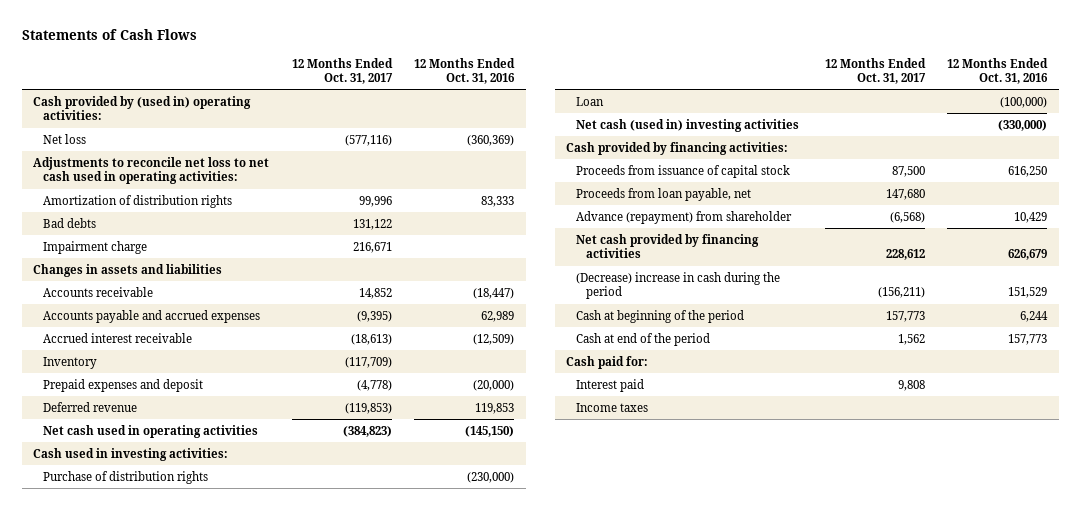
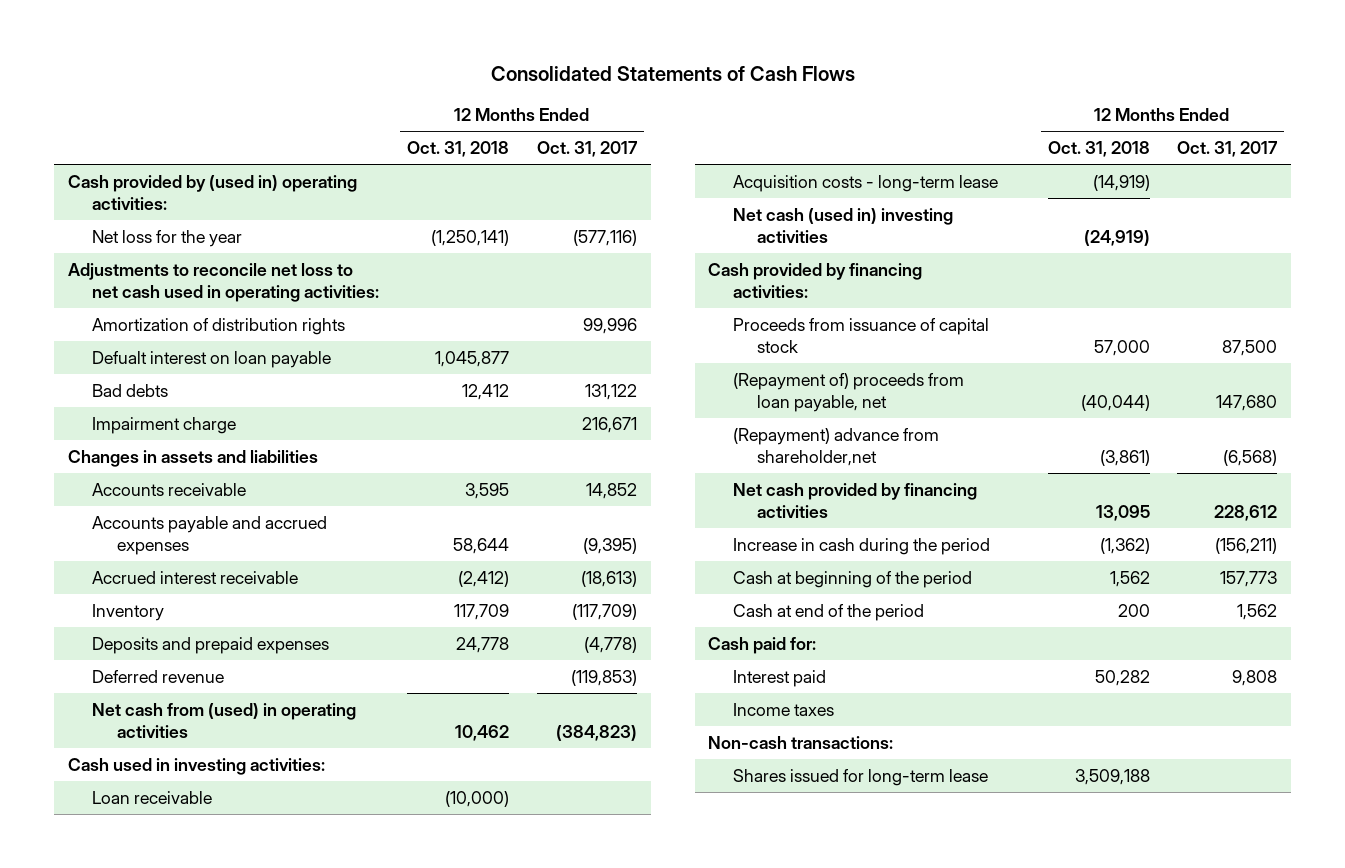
- Statements of Cash Flows
+ Consolidated Statements of Cash Flows
- | 12 Months Ended Oct. 31, 2017 | 12 Months Ended Oct. 31, 2016
+ | 12 Months Ended Oct. 31, 2018 | 12 Months Ended Oct. 31, 2017
- Net loss | (577,116) | (360,369)
+ Net loss for the year | (1,250,141) | (577,116)
+ Defualt interest on loan payable | 1,045,877 |
- Prepaid expenses and deposit | (4,778) | (20,000)
+ Deposits and prepaid expenses | 24,778 | (4,778)
- Net cash used in operating activities | (384,823) | (145,150)
+ Net cash from (used) in operating activities | 10,462 | (384,823)
- Purchase of distribution rights | | (230,000)
- Loan | | (100,000)
+ Loan receivable | (10,000) |
+ Acquisition costs - long-term lease | (14,919) |
- Proceeds from loan payable, net | 147,680 |
- Advance (repayment) from shareholder | (6,568) | 10,429
+ (Repayment of) proceeds from loan payable, net | (40,044) | 147,680
+ (Repayment) advance from shareholder,net | (3,861) | (6,568)
- (Decrease) increase in cash during the period | (156,211) | 151,529
+ Increase in cash during the period | (1,362) | (156,211)
+ Non-cash transactions:
+ Shares issued for long-term lease | 3,509,188 |

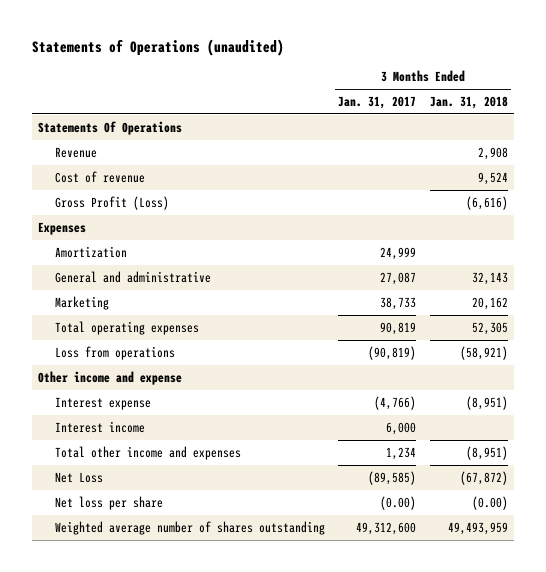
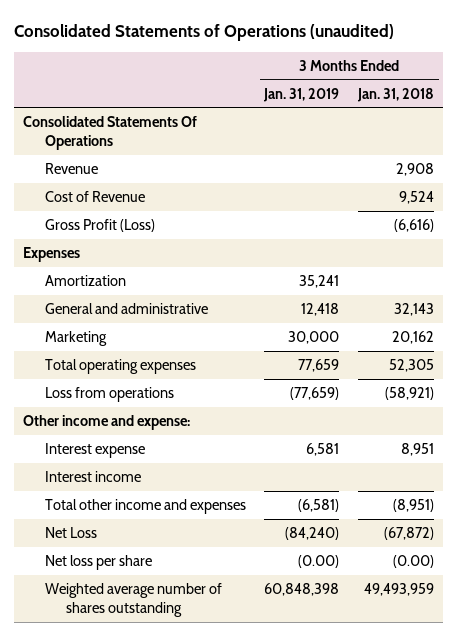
- Statements of Operations (unaudited)
+ Consolidated Statements of Operations (unaudited)
- | 3 Months Ended Jan. 31, 2017 | 3 Months Ended Jan. 31, 2018
+ | 3 Months Ended Jan. 31, 2019 | 3 Months Ended Jan. 31, 2018
- Statements Of Operations
+ Consolidated Statements Of Operations
- Cost of revenue | | 9,524
+ Cost of Revenue | | 9,524
- Other income and expense
- Interest expense | (4,766) | (8,951)
+ Other income and expense:
+ Interest expense | 6,581 | 8,951

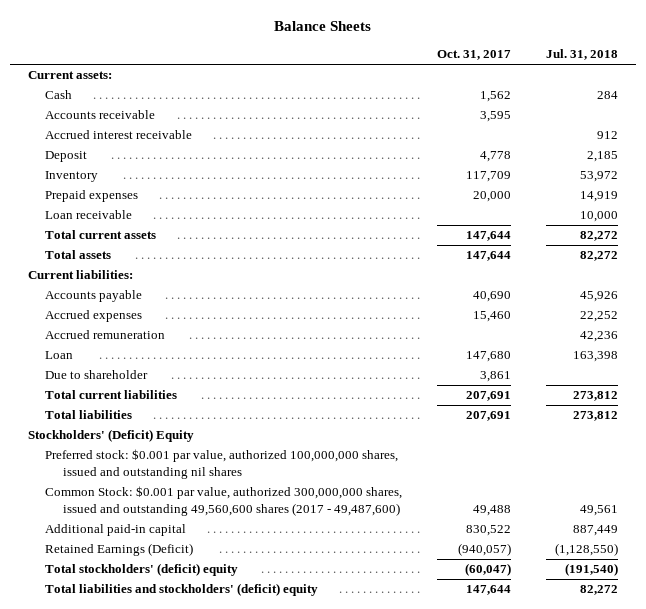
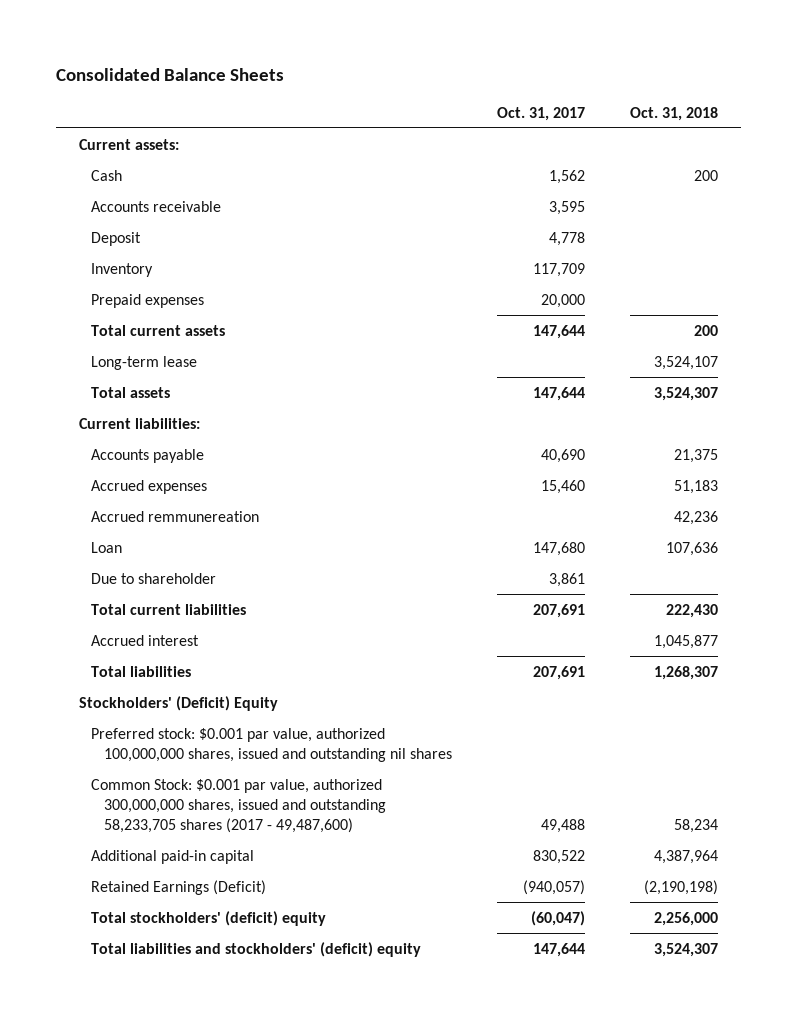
- Balance Sheets
+ Consolidated Balance Sheets
- | Oct. 31, 2017 | Jul. 31, 2018
+ | Oct. 31, 2017 | Oct. 31, 2018
- Accrued interest receivable | | 912
- Loan receivable | | 10,000
+ Long-term lease | | 3,524,107
- Accrued remuneration | | 42,236
+ Accrued remmunereation | | 42,236
+ Accrued interest | | 1,045,877
- Common Stock: $0.001 par value, authorized 300,000,000 shares, issued and outstanding 49,560,600 shares (2017 - 49,487,600) | 49,488 | 49,561
+ Common Stock: $0.001 par value, authorized 300,000,000 shares, issued and outstanding 58,233,705 shares (2017 - 49,487,600) | 49,488 | 58,234

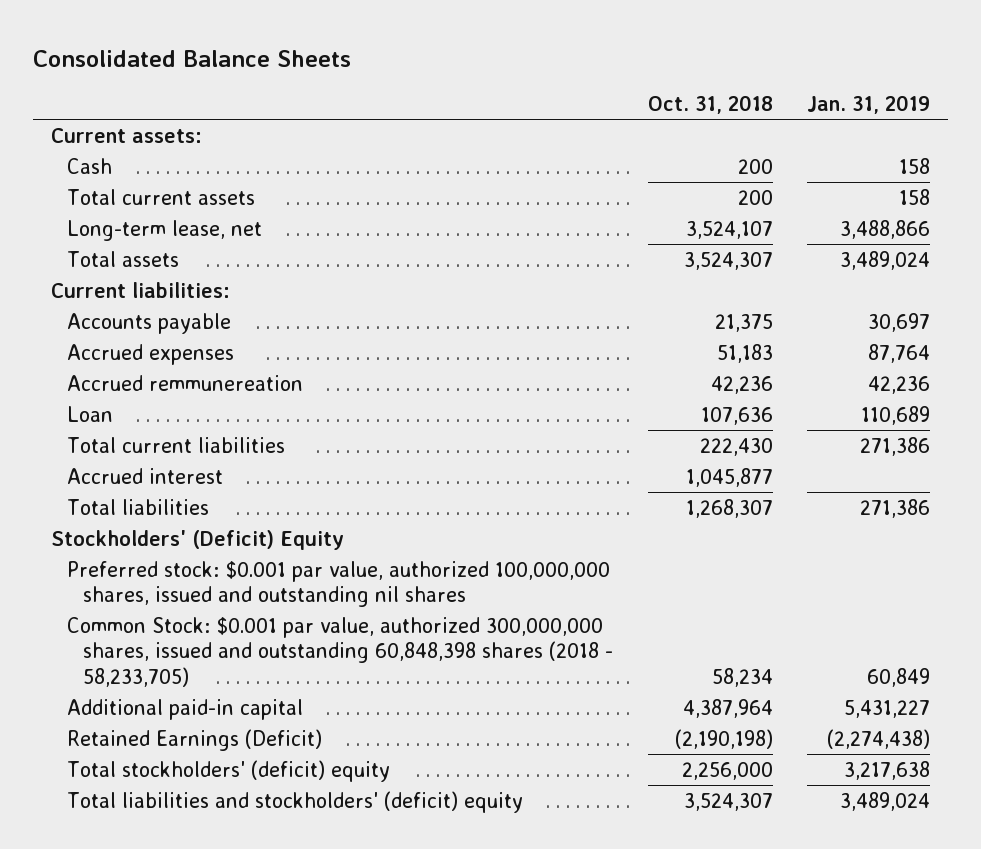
- | Oct. 31, 2017 | Oct. 31, 2018
+ | Oct. 31, 2018 | Jan. 31, 2019
- Accounts receivable | 3,595 |
- Deposit | 4,778 |
- Inventory | 117,709 |
- Prepaid expenses | 20,000 |
- Long-term lease | | 3,524,107
+ Long-term lease, net | 3,524,107 | 3,488,866
- Due to shareholder | 3,861 |
- Common Stock: $0.001 par value, authorized 300,000,000 shares, issued and outstanding 58,233,705 shares (2017 - 49,487,600) | 49,488 | 58,234
+ Common Stock: $0.001 par value, authorized 300,000,000 shares, issued and outstanding 60,848,398 shares (2018 - 58,233,705) | 58,234 | 60,849

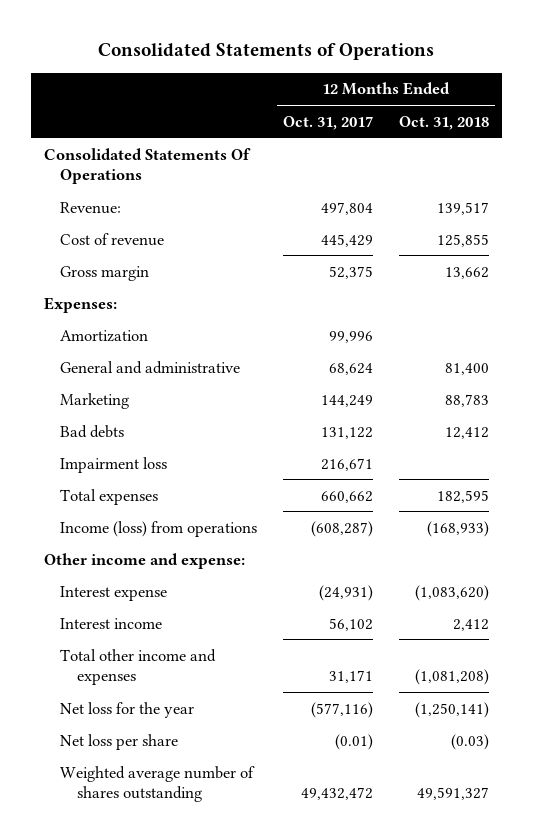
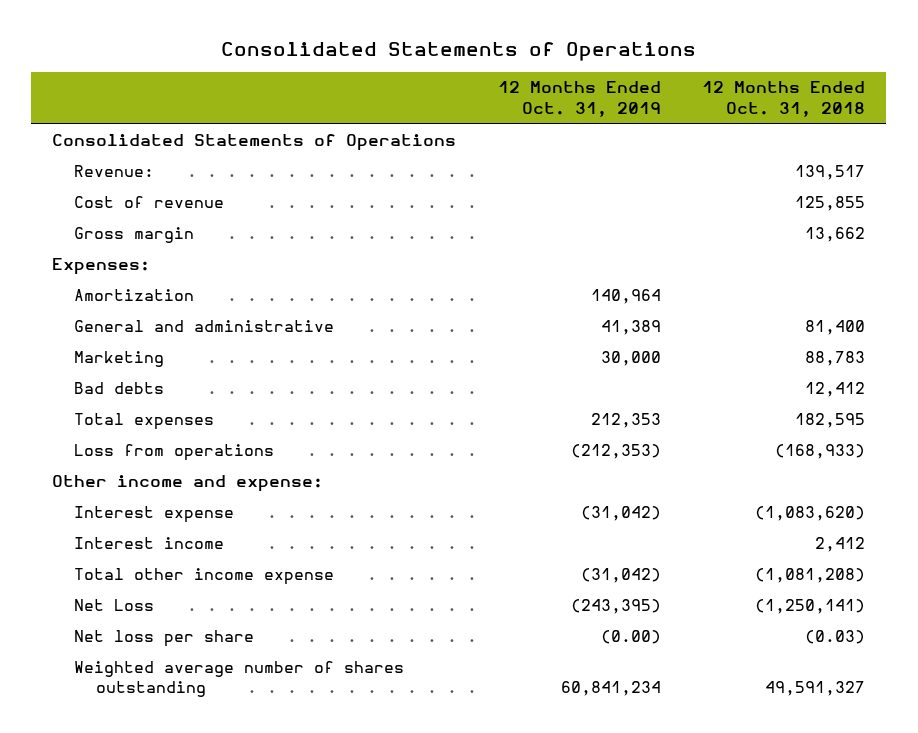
- | 12 Months Ended Oct. 31, 2017 | 12 Months Ended Oct. 31, 2018
+ | 12 Months Ended Oct. 31, 2019 | 12 Months Ended Oct. 31, 2018
- Consolidated Statements Of Operations
+ Consolidated Statements of Operations
- Impairment loss | 216,671 |
- Income (loss) from operations | (608,287) | (168,933)
+ Loss from operations | (212,353) | (168,933)
- Total other income and expenses | 31,171 | (1,081,208)
- Net loss for the year | (577,116) | (1,250,141)
+ Total other income expense | (31,042) | (1,081,208)
+ Net Loss | (243,395) | (1,250,141)

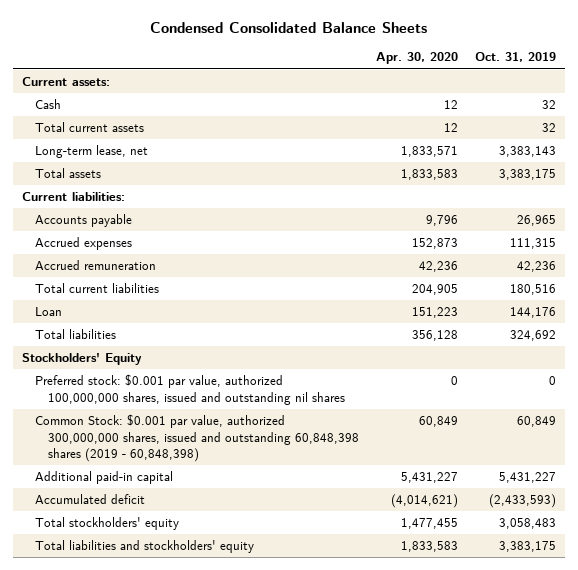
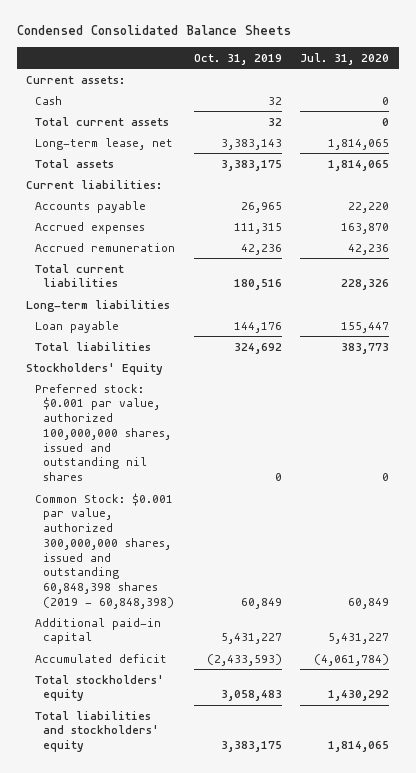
- | Apr. 30, 2020 | Oct. 31, 2019
+ | Oct. 31, 2019 | Jul. 31, 2020
- Loan | 151,223 | 144,176
+ Long-term liabilities
+ Loan payable | 144,176 | 155,447

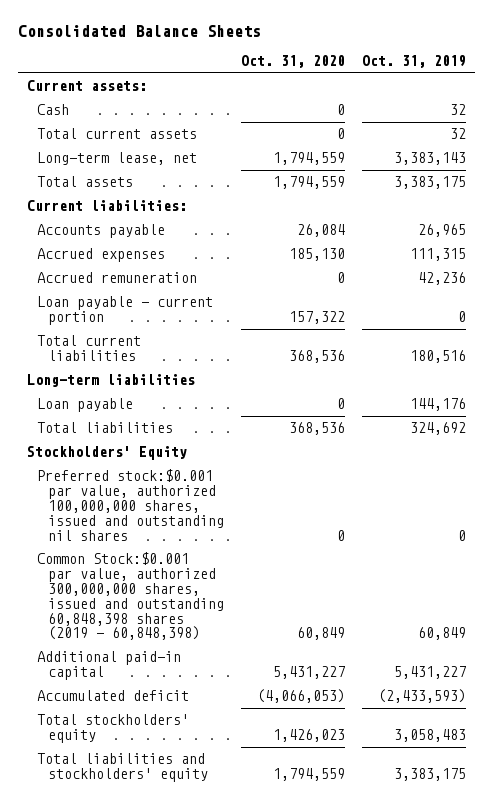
- Condensed Consolidated Balance Sheets
+ Consolidated Balance Sheets
- | Oct. 31, 2019 | Jul. 31, 2020
+ | Oct. 31, 2020 | Oct. 31, 2019
+ Loan payable - current portion | 157,322 | 0
- Preferred stock: $0.001 par value, authorized 100,000,000 shares, issued and outstanding nil shares | 0 | 0
- Common Stock: $0.001 par value, authorized 300,000,000 shares, issued and outstanding 60,848,398 shares (2019 - 60,848,398) | 60,849 | 60,849
+ Preferred stock:$0.001 par value, authorized 100,000,000 shares, issued and outstanding nil shares | 0 | 0
+ Common Stock:$0.001 par value, authorized 300,000,000 shares, issued and outstanding 60,848,398 shares (2019 - 60,848,398) | 60,849 | 60,849

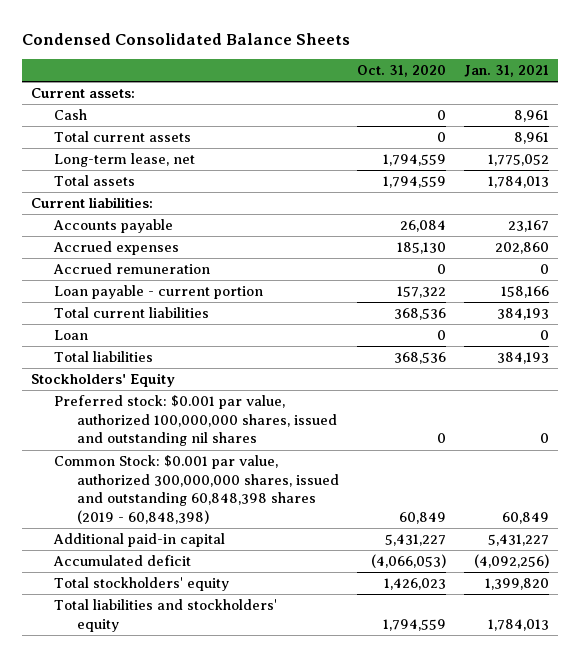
- Consolidated Balance Sheets
+ Condensed Consolidated Balance Sheets
- | Oct. 31, 2020 | Oct. 31, 2019
+ | Oct. 31, 2020 | Jan. 31, 2021
- Long-term liabilities
- Loan payable | 0 | 144,176
+ Loan | 0 | 0
- Preferred stock:$0.001 par value, authorized 100,000,000 shares, issued and outstanding nil shares | 0 | 0
- Common Stock:$0.001 par value, authorized 300,000,000 shares, issued and outstanding 60,848,398 shares (2019 - 60,848,398) | 60,849 | 60,849
+ Preferred stock: $0.001 par value, authorized 100,000,000 shares, issued and outstanding nil shares | 0 | 0
+ Common Stock: $0.001 par value, authorized 300,000,000 shares, issued and outstanding 60,848,398 shares (2019 - 60,848,398) | 60,849 | 60,849

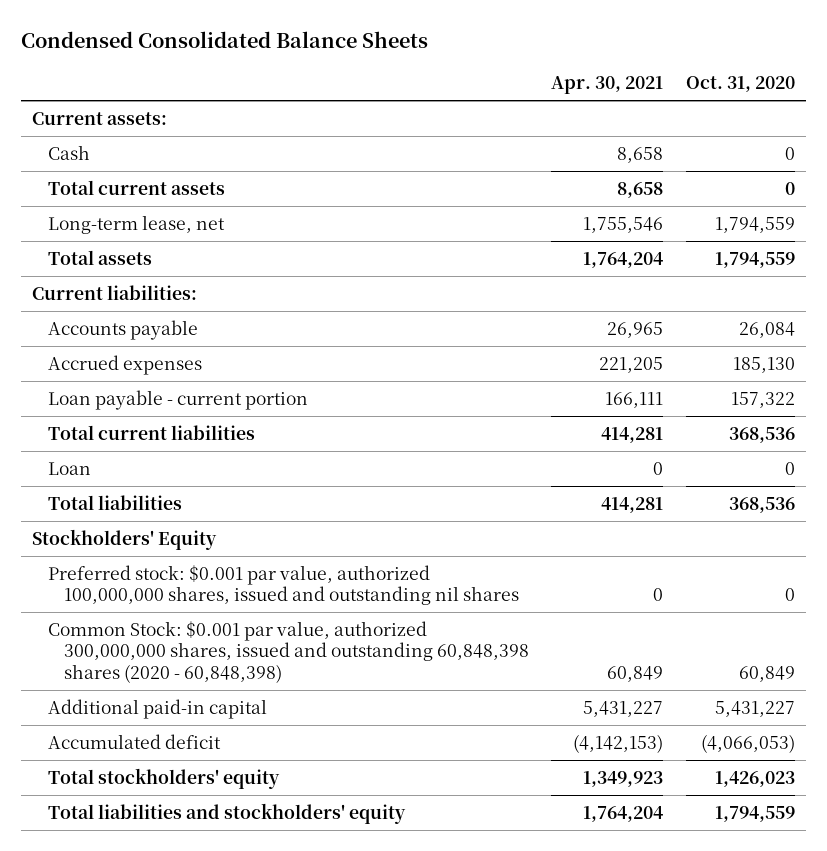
- | Oct. 31, 2020 | Jan. 31, 2021
+ | Apr. 30, 2021 | Oct. 31, 2020
- Accrued remuneration | 0 | 0
- Common Stock: $0.001 par value, authorized 300,000,000 shares, issued and outstanding 60,848,398 shares (2019 - 60,848,398) | 60,849 | 60,849
+ Common Stock: $0.001 par value, authorized 300,000,000 shares, issued and outstanding 60,848,398 shares (2020 - 60,848,398) | 60,849 | 60,849

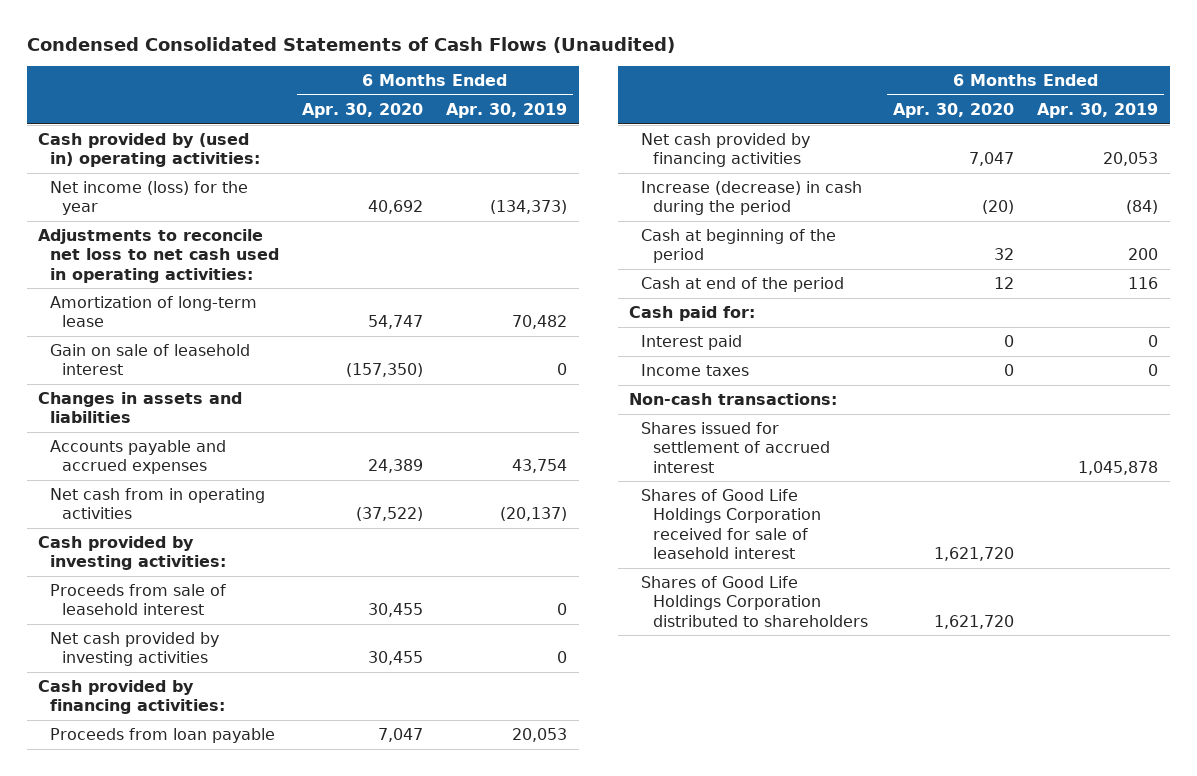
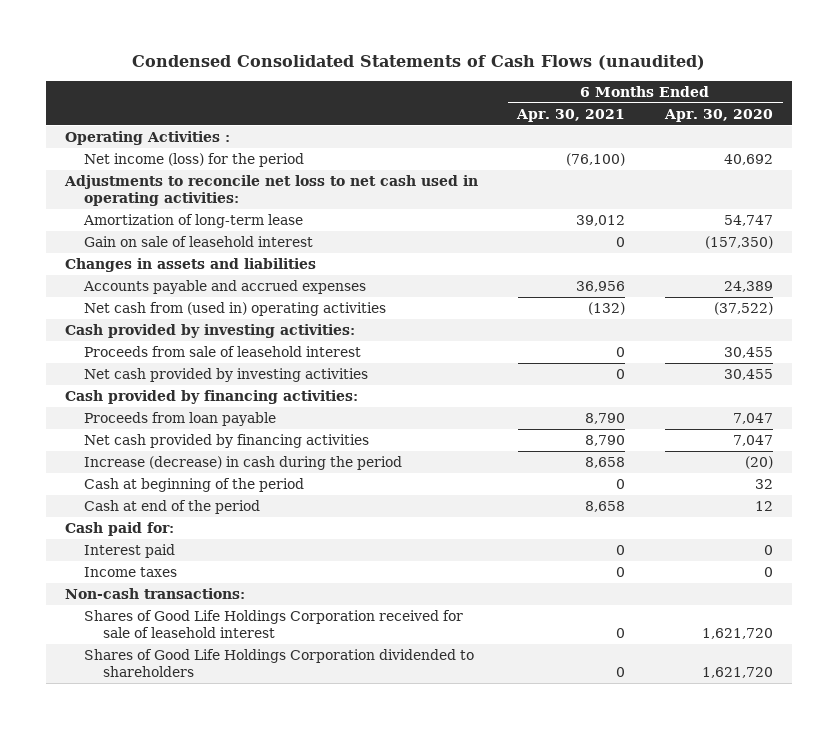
- Condensed Consolidated Statements of Cash Flows (Unaudited)
+ Condensed Consolidated Statements of Cash Flows (unaudited)
- | 6 Months Ended Apr. 30, 2020 | 6 Months Ended Apr. 30, 2019
+ | 6 Months Ended Apr. 30, 2021 | 6 Months Ended Apr. 30, 2020
- Cash provided by (used in) operating activities:
- Net income (loss) for the year | 40,692 | (134,373)
+ Operating Activities :
+ Net income (loss) for the period | (76,100) | 40,692
- Net cash from in operating activities | (37,522) | (20,137)
+ Net cash from (used in) operating activities | (132) | (37,522)
- Shares issued for settlement of accrued interest | | 1,045,878
- Shares of Good Life Holdings Corporation distributed to shareholders | 1,621,720 |
+ Shares of Good Life Holdings Corporation dividended to shareholders | 0 | 1,621,720

